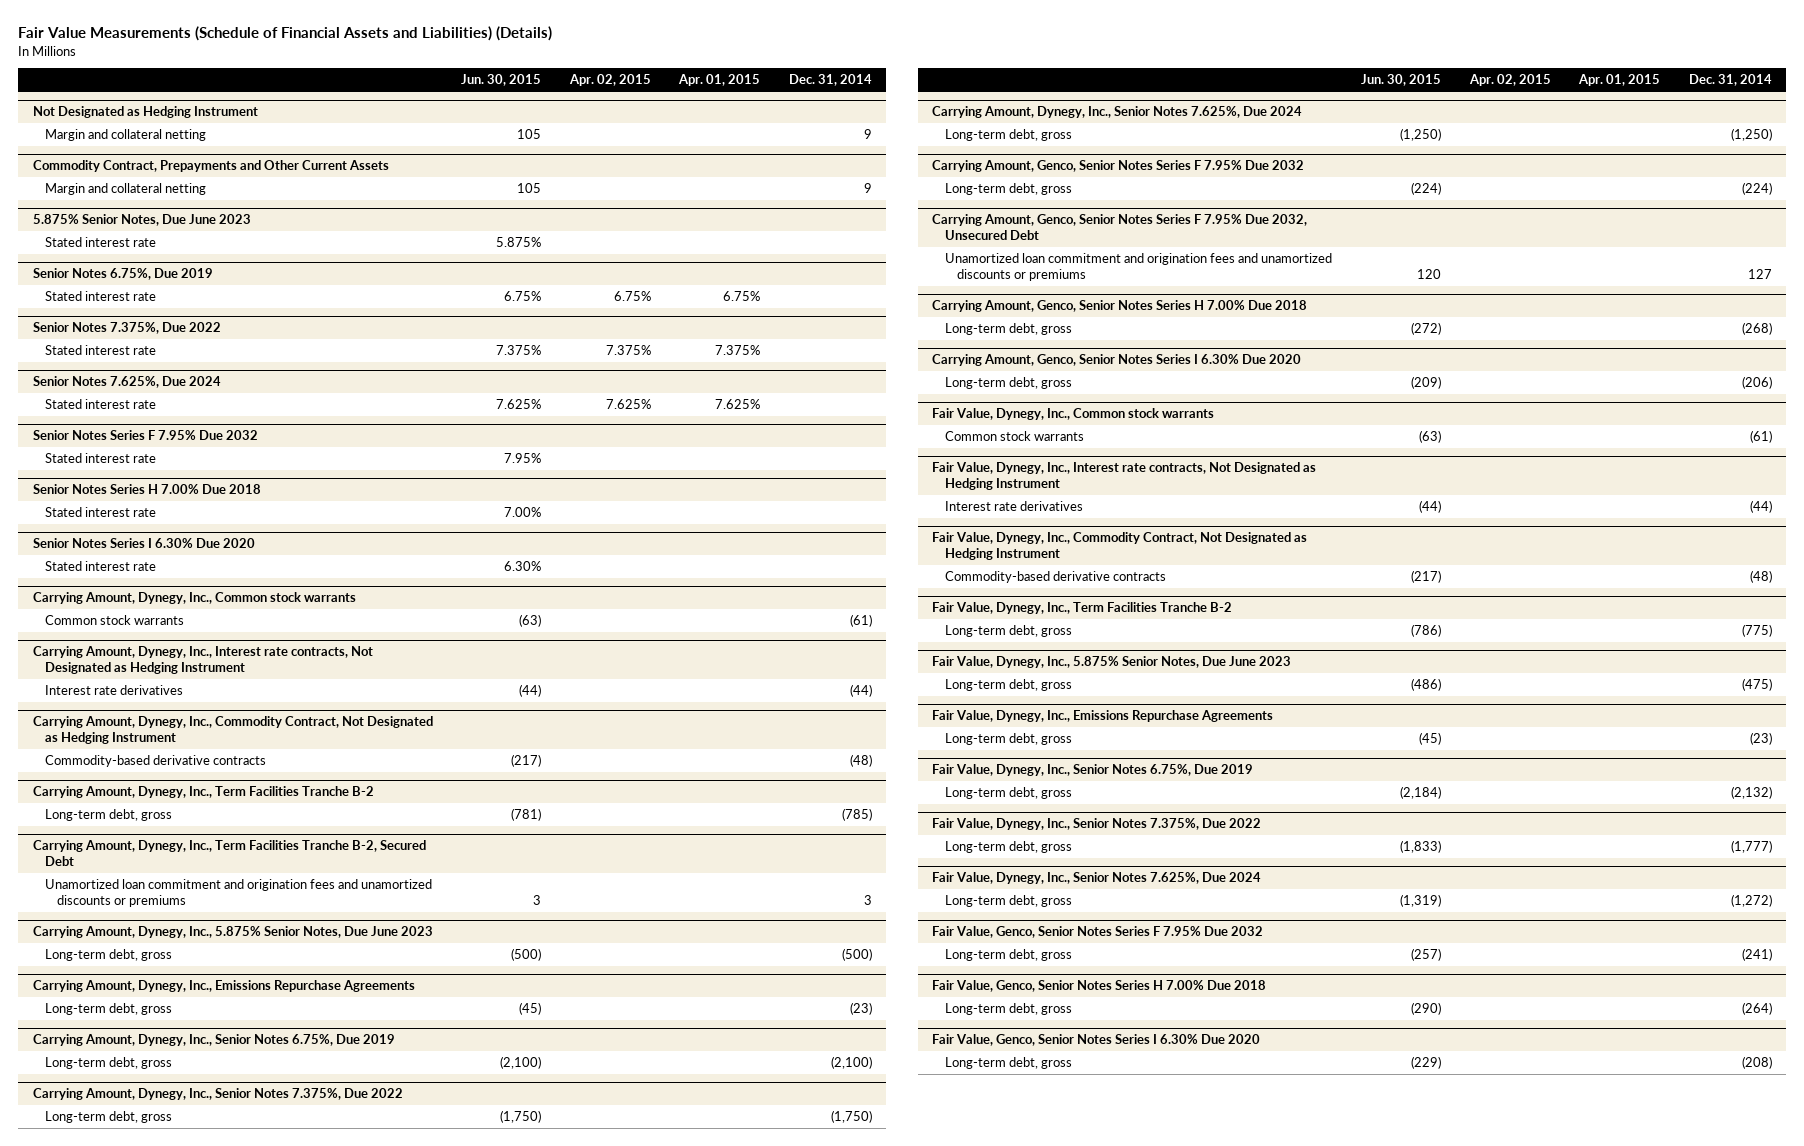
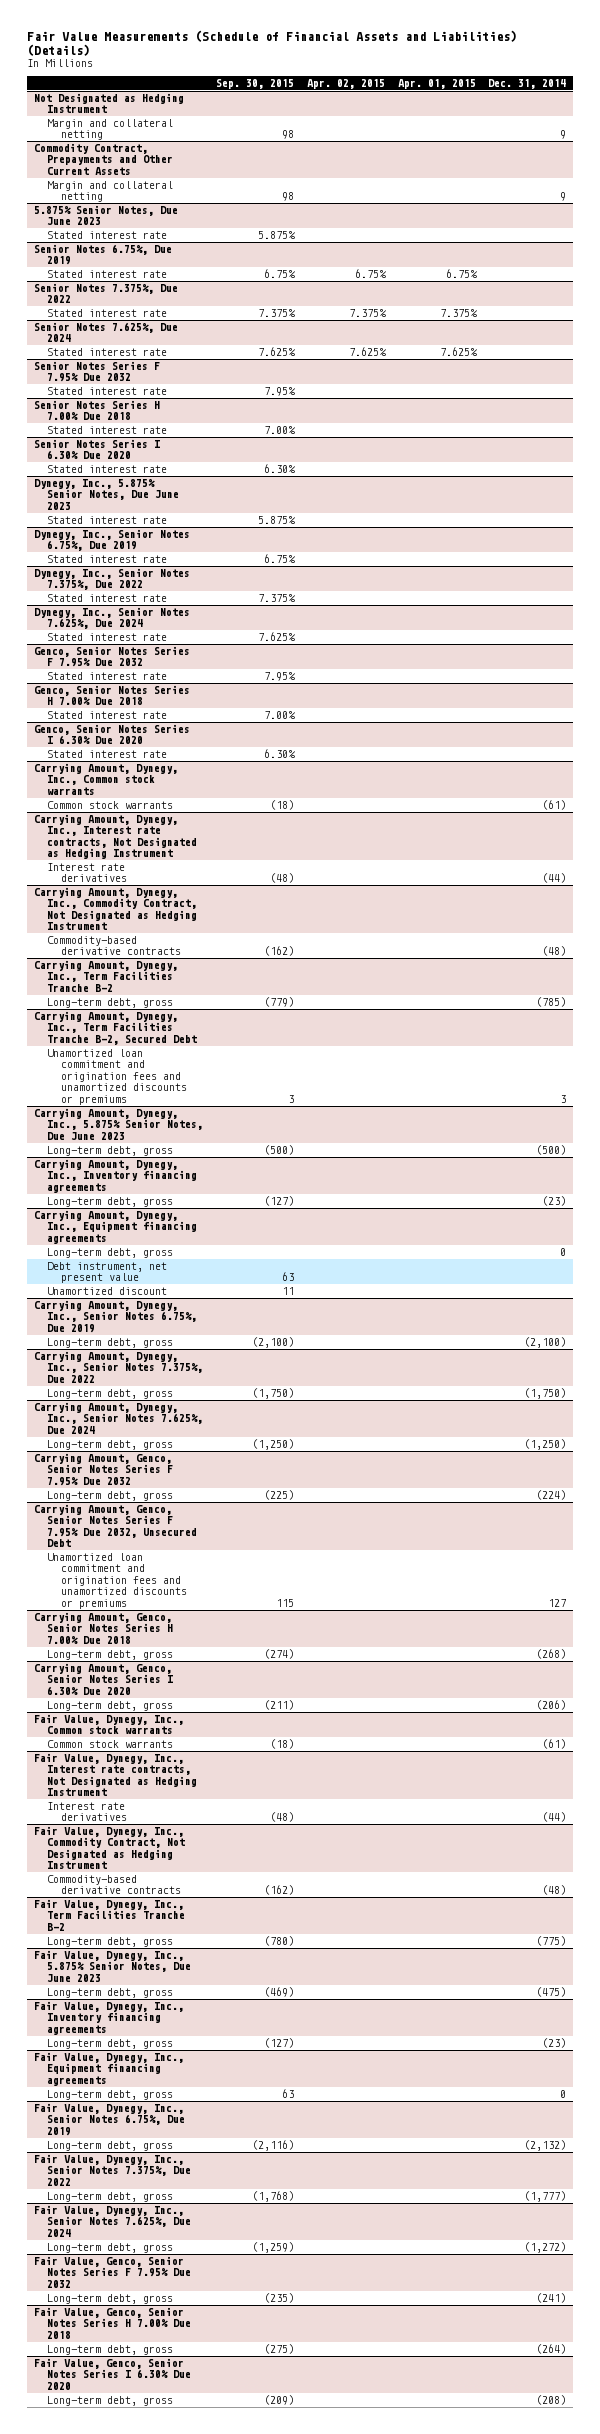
- | Jun. 30, 2015 | Apr. 02, 2015 | Apr. 01, 2015 | Dec. 31, 2014
+ | Sep. 30, 2015 | Apr. 02, 2015 | Apr. 01, 2015 | Dec. 31, 2014
+ Dynegy, Inc., 5.875% Senior Notes, Due June 2023
+ Stated interest rate | 5.875% | | |
+ Dynegy, Inc., Senior Notes 6.75%, Due 2019
+ Stated interest rate | 6.75% | | |
+ Dynegy, Inc., Senior Notes 7.375%, Due 2022
+ Stated interest rate | 7.375% | | |
+ Dynegy, Inc., Senior Notes 7.625%, Due 2024
+ Stated interest rate | 7.625% | | |
+ Genco, Senior Notes Series F 7.95% Due 2032
+ Stated interest rate | 7.95% | | |
+ Genco, Senior Notes Series H 7.00% Due 2018
+ Stated interest rate | 7.00% | | |
+ Genco, Senior Notes Series I 6.30% Due 2020
+ Stated interest rate | 6.30% | | |
- Carrying Amount, Dynegy, Inc., Emissions Repurchase Agreements
+ Carrying Amount, Dynegy, Inc., Inventory financing agreements
+ Carrying Amount, Dynegy, Inc., Equipment financing agreements
+ Long-term debt, gross | | | | 0
+ Debt instrument, net present value | 63 | | |
+ Unamortized discount | 11 | | |
- Fair Value, Dynegy, Inc., Emissions Repurchase Agreements
+ Fair Value, Dynegy, Inc., Inventory financing agreements
+ Fair Value, Dynegy, Inc., Equipment financing agreements
+ Long-term debt, gross | 63 | | | 0

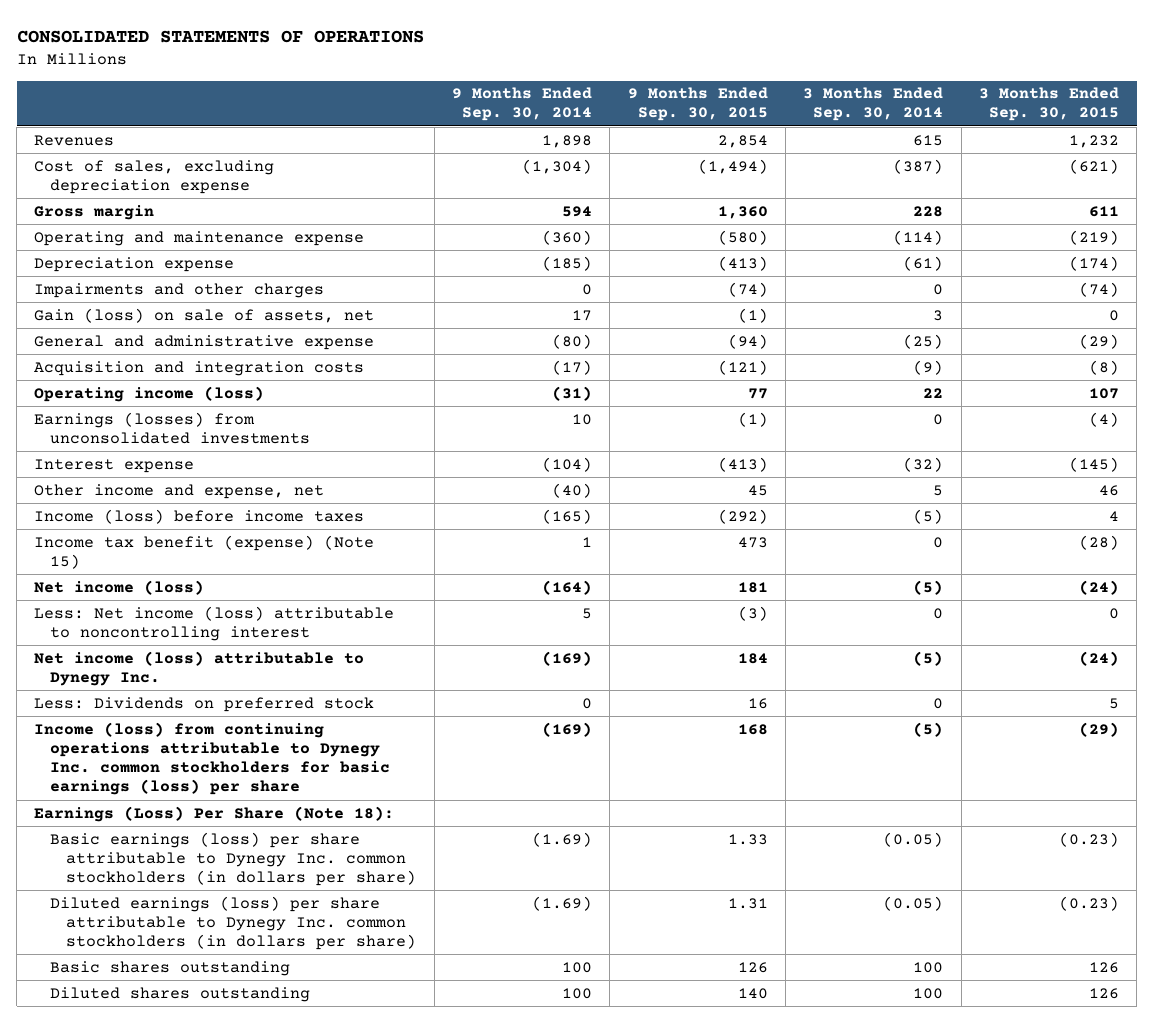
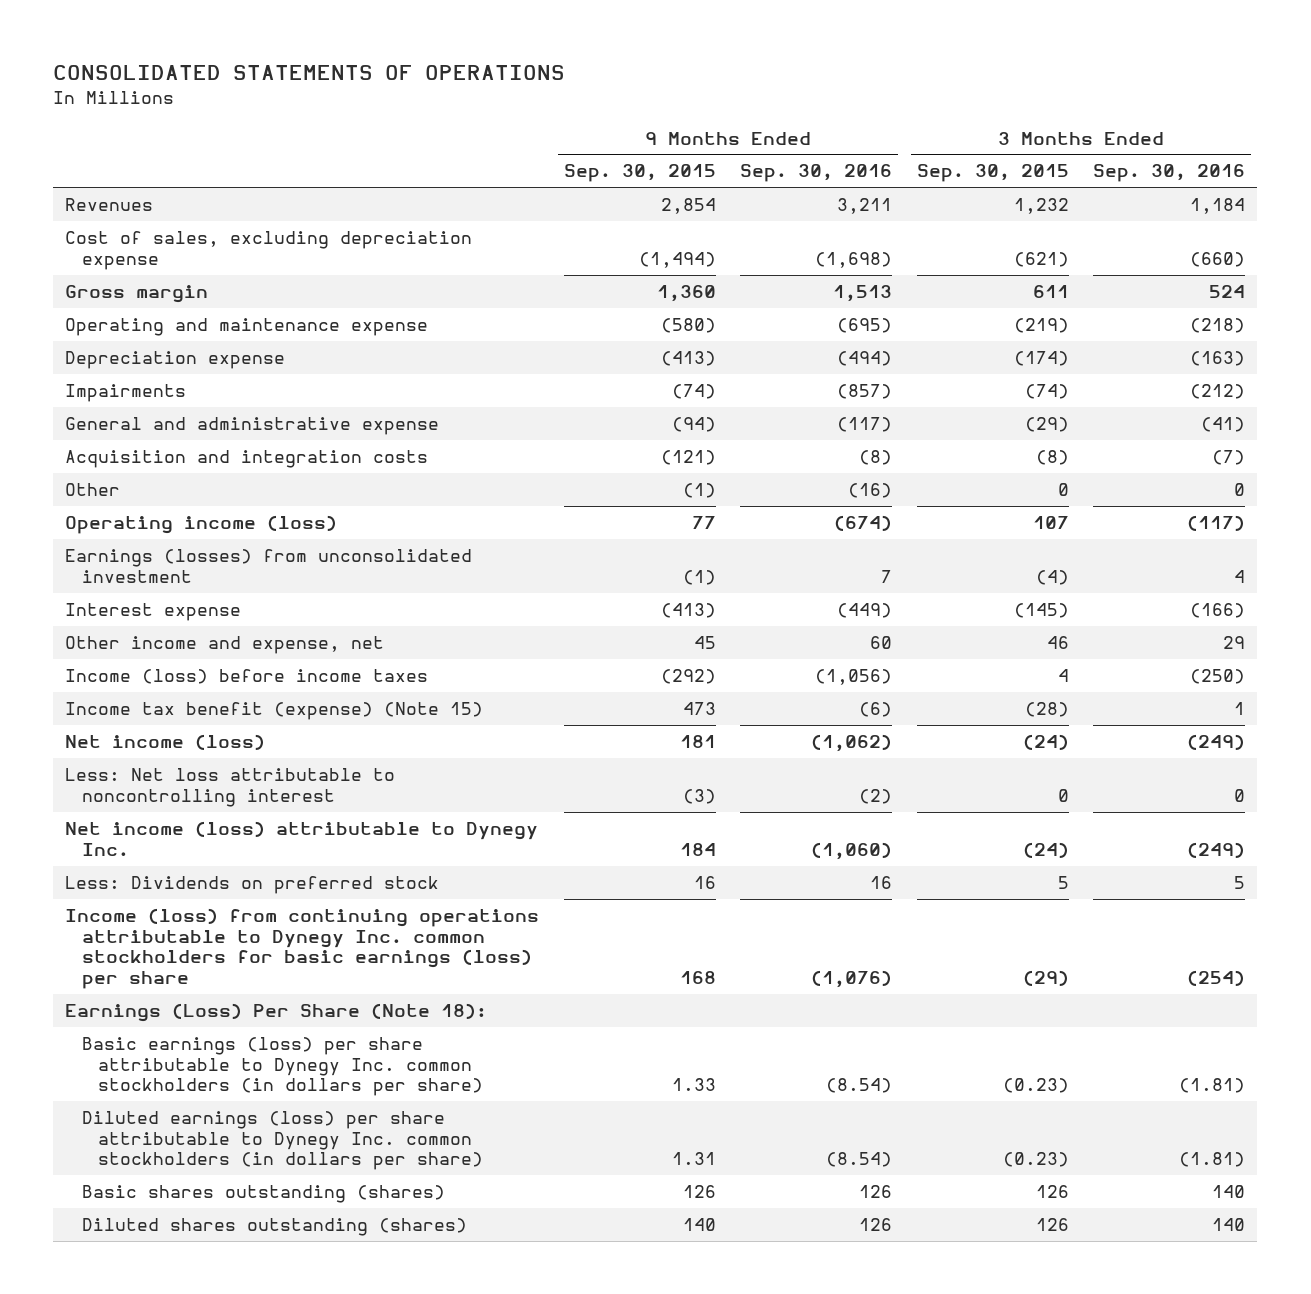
- | 9 Months Ended Sep. 30, 2014 | 9 Months Ended Sep. 30, 2015 | 3 Months Ended Sep. 30, 2014 | 3 Months Ended Sep. 30, 2015
+ | 9 Months Ended Sep. 30, 2015 | 9 Months Ended Sep. 30, 2016 | 3 Months Ended Sep. 30, 2015 | 3 Months Ended Sep. 30, 2016
- Impairments and other charges | 0 | (74) | 0 | (74)
- Gain (loss) on sale of assets, net | 17 | (1) | 3 | 0
+ Impairments | (74) | (857) | (74) | (212)
+ Other | (1) | (16) | 0 | 0
- Earnings (losses) from unconsolidated investments | 10 | (1) | 0 | (4)
+ Earnings (losses) from unconsolidated investment | (1) | 7 | (4) | 4
- Less: Net income (loss) attributable to noncontrolling interest | 5 | (3) | 0 | 0
+ Less: Net loss attributable to noncontrolling interest | (3) | (2) | 0 | 0
- Basic shares outstanding | 100 | 126 | 100 | 126
- Diluted shares outstanding | 100 | 140 | 100 | 126
+ Basic shares outstanding (shares) | 126 | 126 | 126 | 140
+ Diluted shares outstanding (shares) | 140 | 126 | 126 | 140

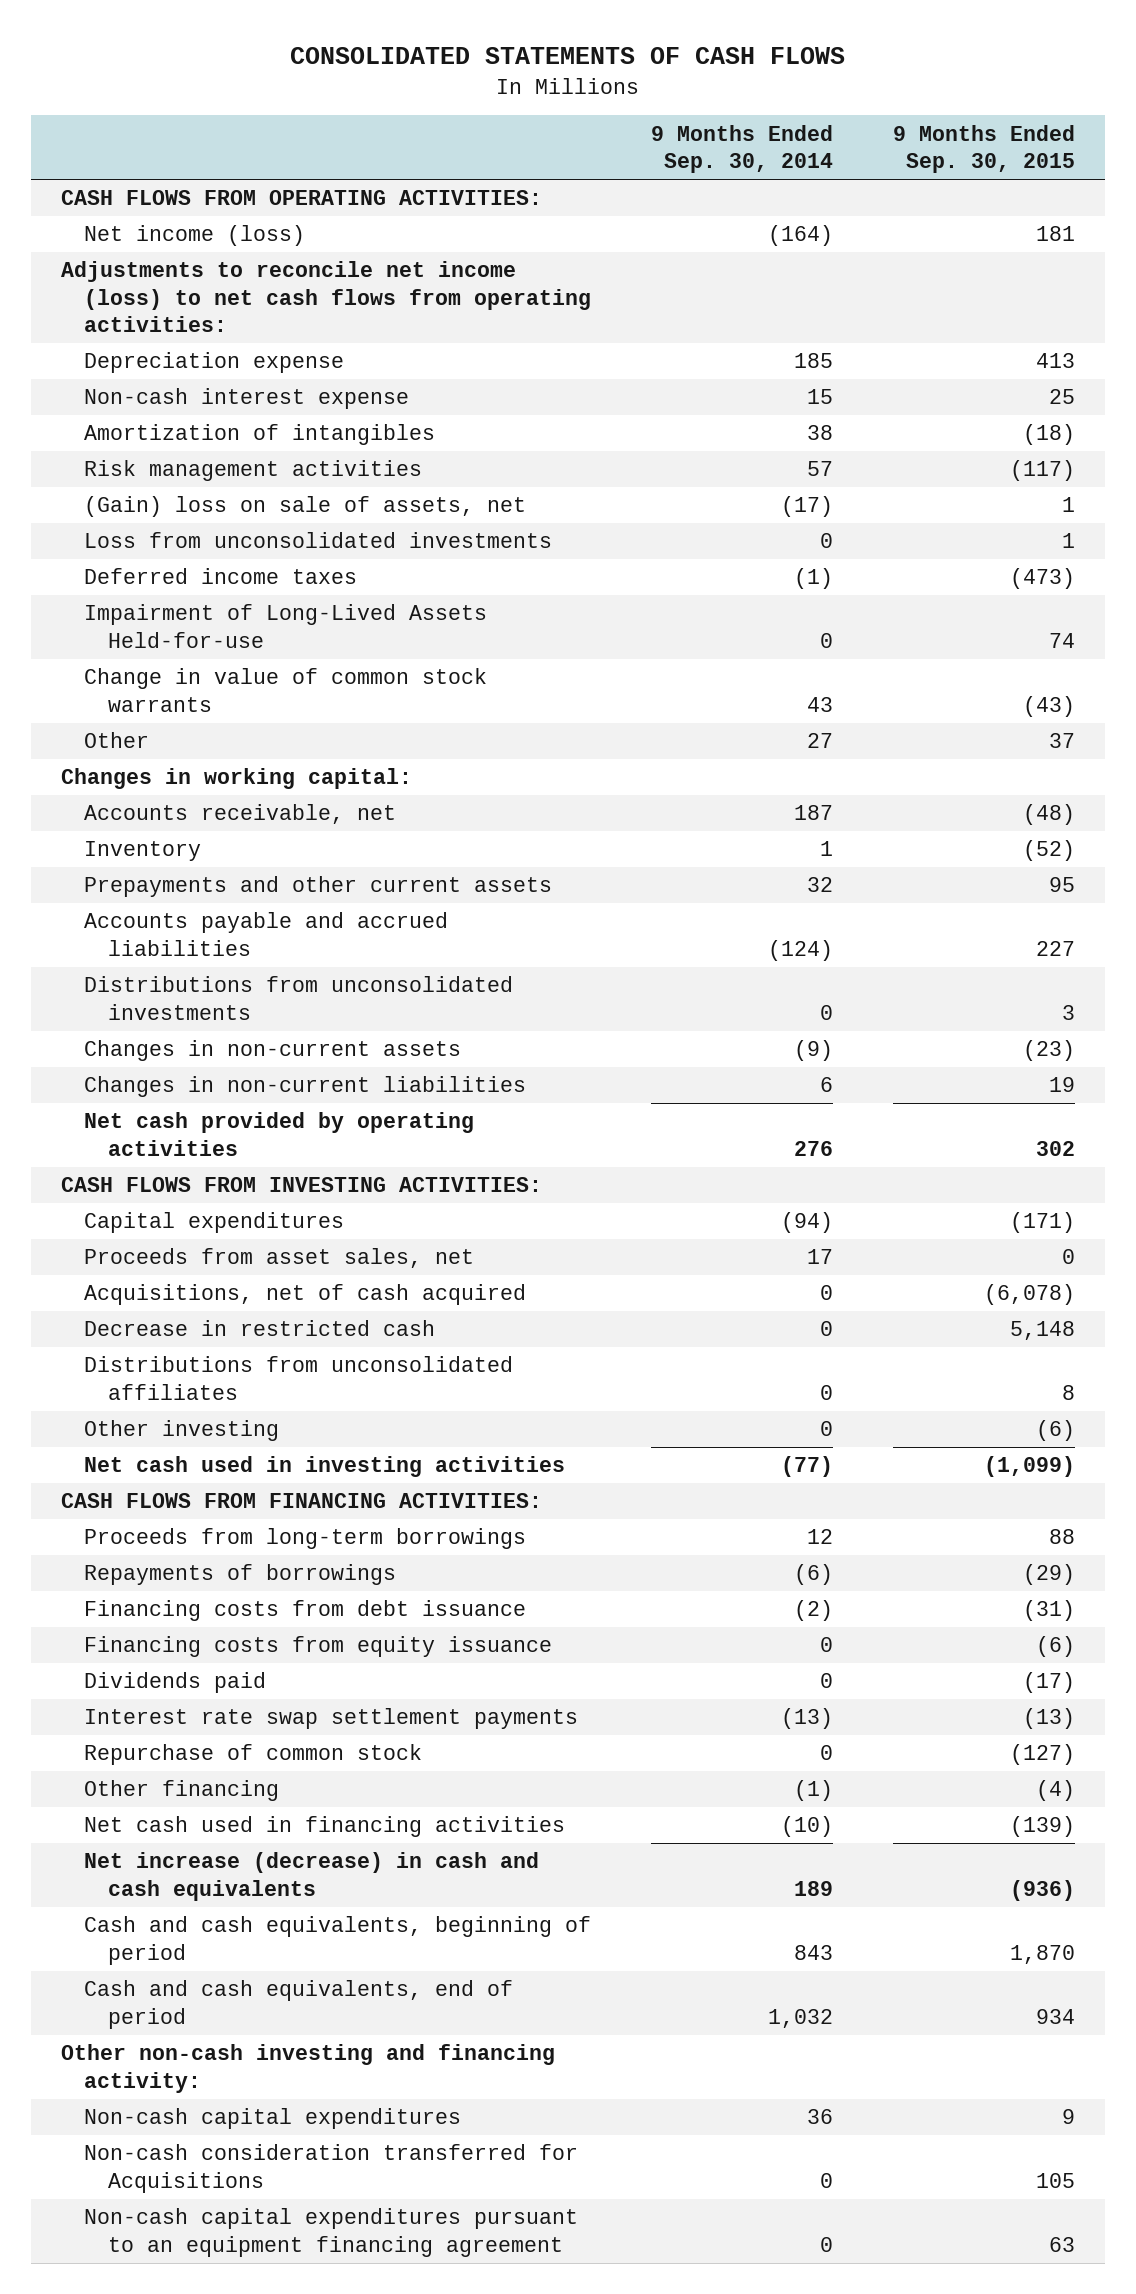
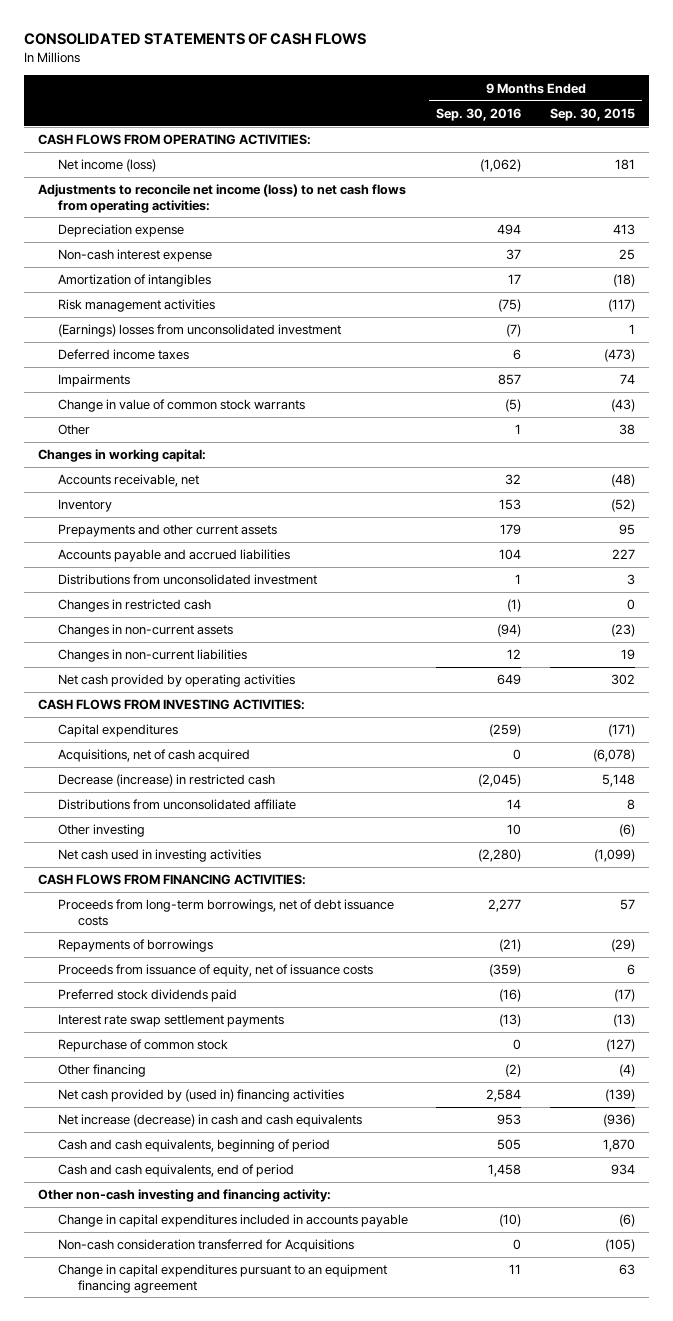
- | 9 Months Ended Sep. 30, 2014 | 9 Months Ended Sep. 30, 2015
+ | 9 Months Ended Sep. 30, 2016 | 9 Months Ended Sep. 30, 2015
- (Gain) loss on sale of assets, net | (17) | 1
- Loss from unconsolidated investments | 0 | 1
+ (Earnings) losses from unconsolidated investment | (7) | 1
- Impairment of Long-Lived Assets Held-for-use | 0 | 74
+ Impairments | 857 | 74
- Other | 27 | 37
+ Other | 1 | 38
- Distributions from unconsolidated investments | 0 | 3
+ Distributions from unconsolidated investment | 1 | 3
+ Changes in restricted cash | (1) | 0
- Proceeds from asset sales, net | 17 | 0
- Decrease in restricted cash | 0 | 5,148
- Distributions from unconsolidated affiliates | 0 | 8
+ Decrease (increase) in restricted cash | (2,045) | 5,148
+ Distributions from unconsolidated affiliate | 14 | 8
- Proceeds from long-term borrowings | 12 | 88
+ Proceeds from long-term borrowings, net of debt issuance costs | 2,277 | 57
- Financing costs from debt issuance | (2) | (31)
- Financing costs from equity issuance | 0 | (6)
- Dividends paid | 0 | (17)
+ Proceeds from issuance of equity, net of issuance costs | (359) | 6
+ Preferred stock dividends paid | (16) | (17)
- Net cash used in financing activities | (10) | (139)
+ Net cash provided by (used in) financing activities | 2,584 | (139)
- Non-cash capital expenditures | 36 | 9
- Non-cash consideration transferred for Acquisitions | 0 | 105
- Non-cash capital expenditures pursuant to an equipment financing agreement | 0 | 63
+ Change in capital expenditures included in accounts payable | (10) | (6)
+ Non-cash consideration transferred for Acquisitions | 0 | (105)
+ Change in capital expenditures pursuant to an equipment financing agreement | 11 | 63

